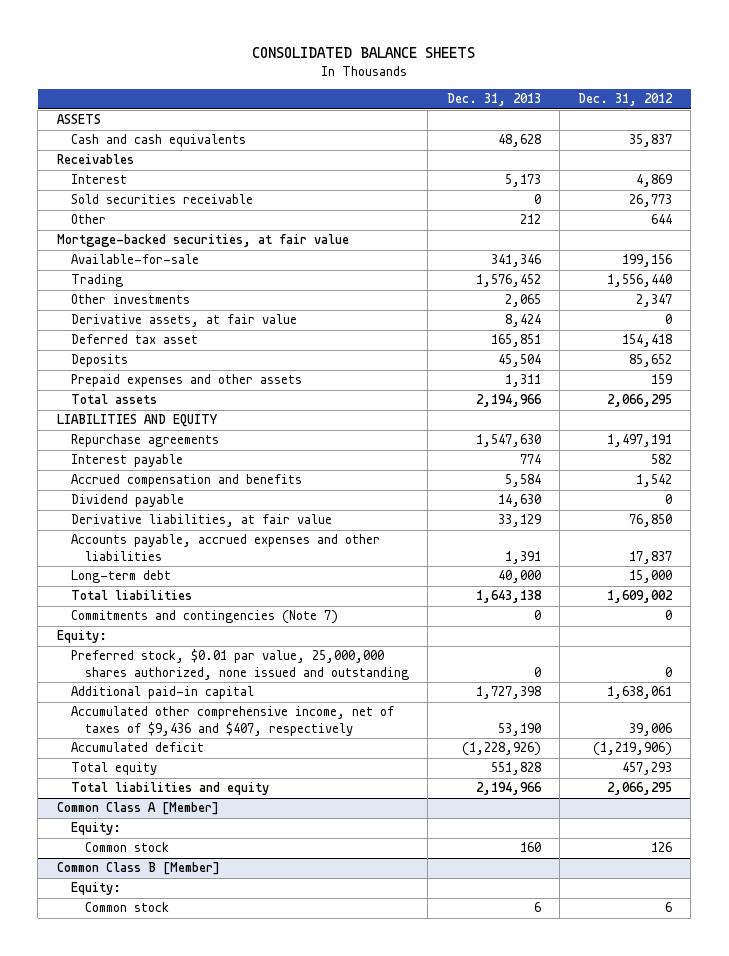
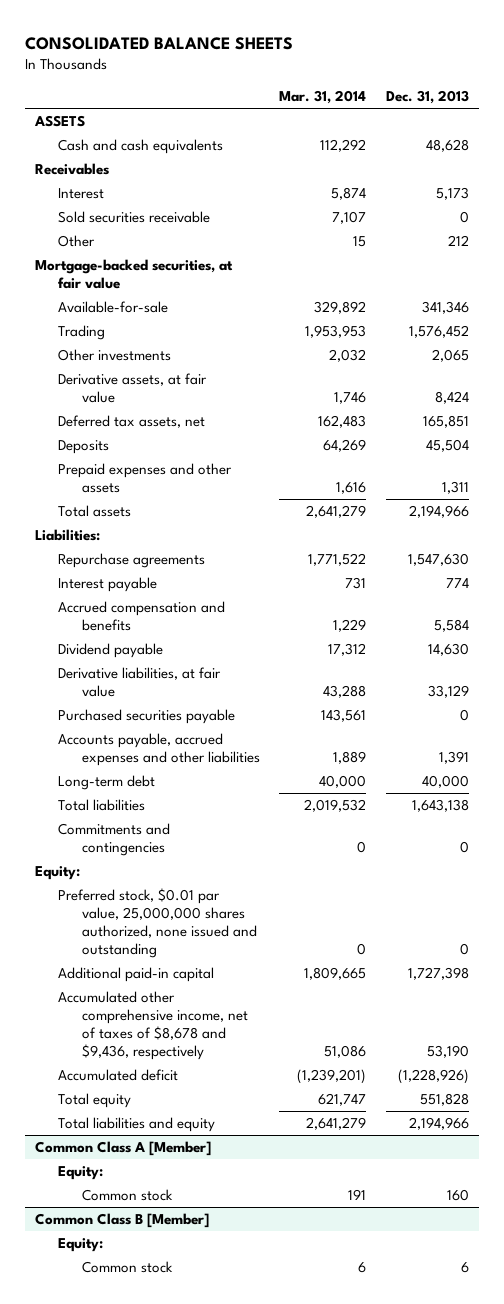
- | Dec. 31, 2013 | Dec. 31, 2012
+ | Mar. 31, 2014 | Dec. 31, 2013
- Deferred tax asset | 165,851 | 154,418
+ Deferred tax assets, net | 162,483 | 165,851
- LIABILITIES AND EQUITY
+ Liabilities:
+ Purchased securities payable | 143,561 | 0
- Commitments and contingencies (Note 7) | 0 | 0
+ Commitments and contingencies | 0 | 0
- Accumulated other comprehensive income, net of taxes of $9,436 and $407, respectively | 53,190 | 39,006
+ Accumulated other comprehensive income, net of taxes of $8,678 and $9,436, respectively | 51,086 | 53,190

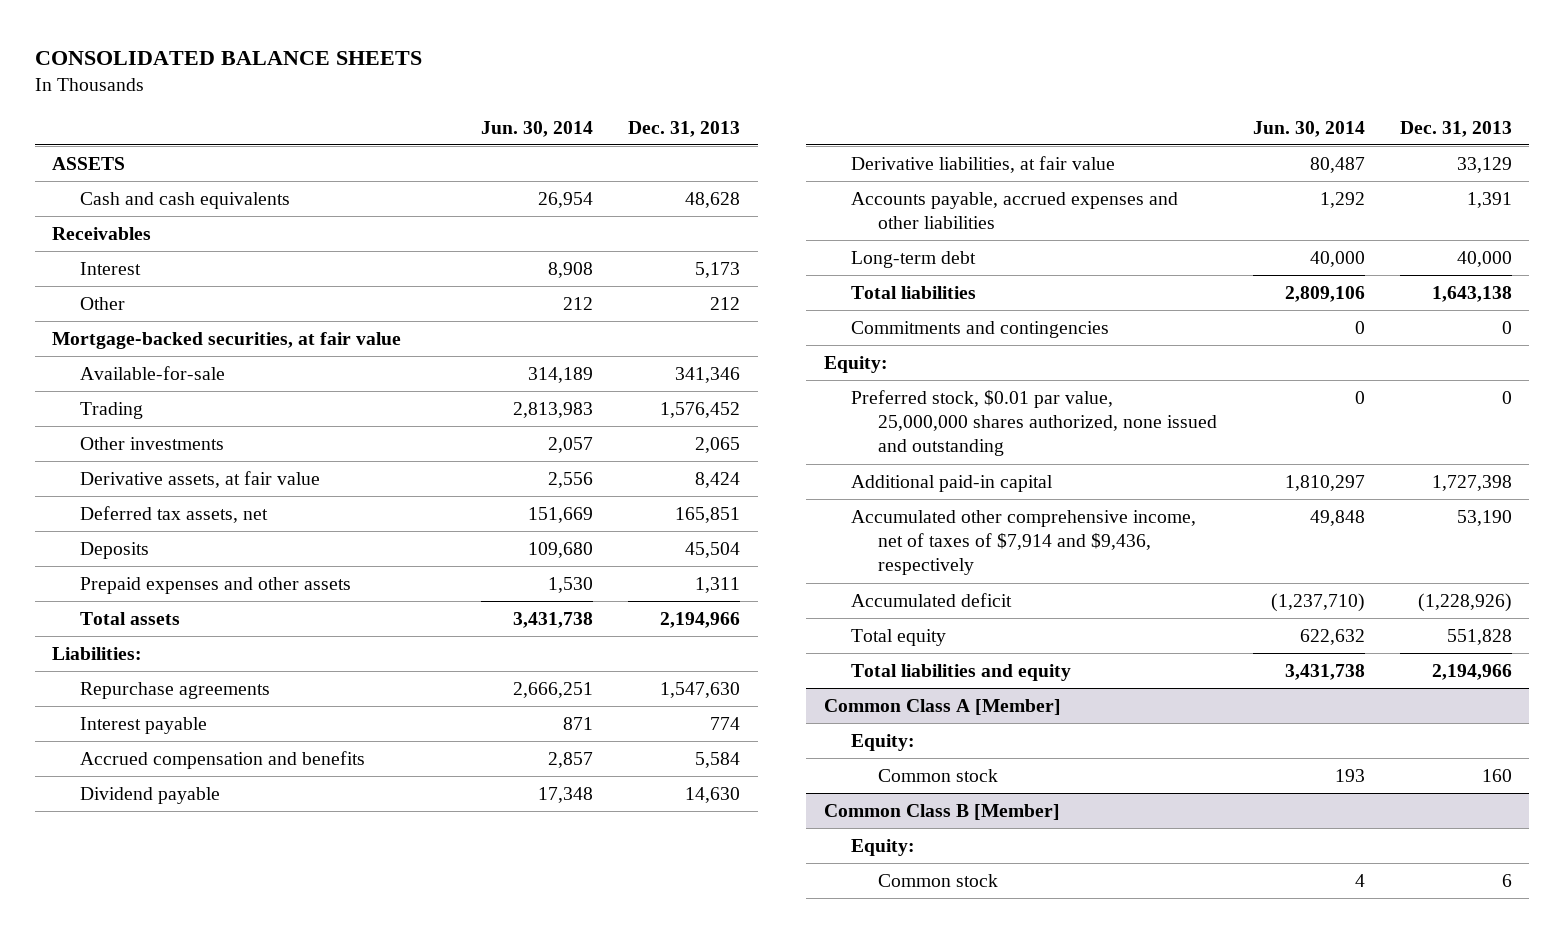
- | Mar. 31, 2014 | Dec. 31, 2013
+ | Jun. 30, 2014 | Dec. 31, 2013
- Sold securities receivable | 7,107 | 0
- Purchased securities payable | 143,561 | 0
- Accumulated other comprehensive income, net of taxes of $8,678 and $9,436, respectively | 51,086 | 53,190
+ Accumulated other comprehensive income, net of taxes of $7,914 and $9,436, respectively | 49,848 | 53,190

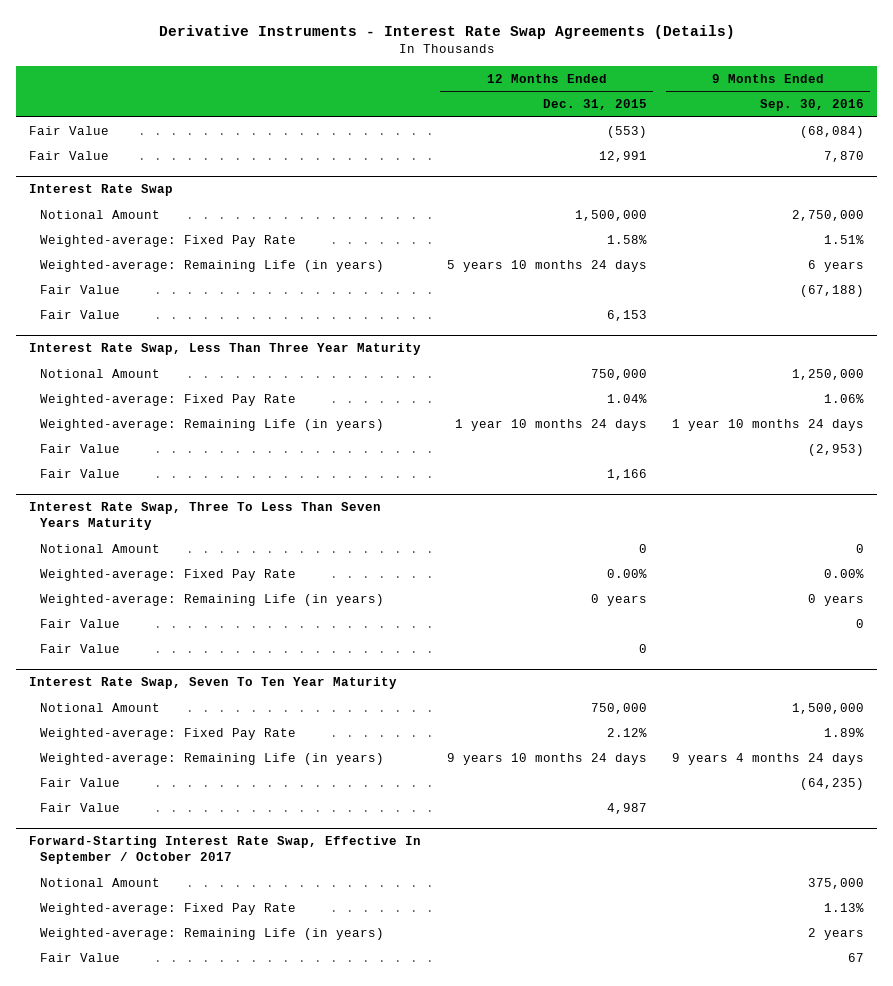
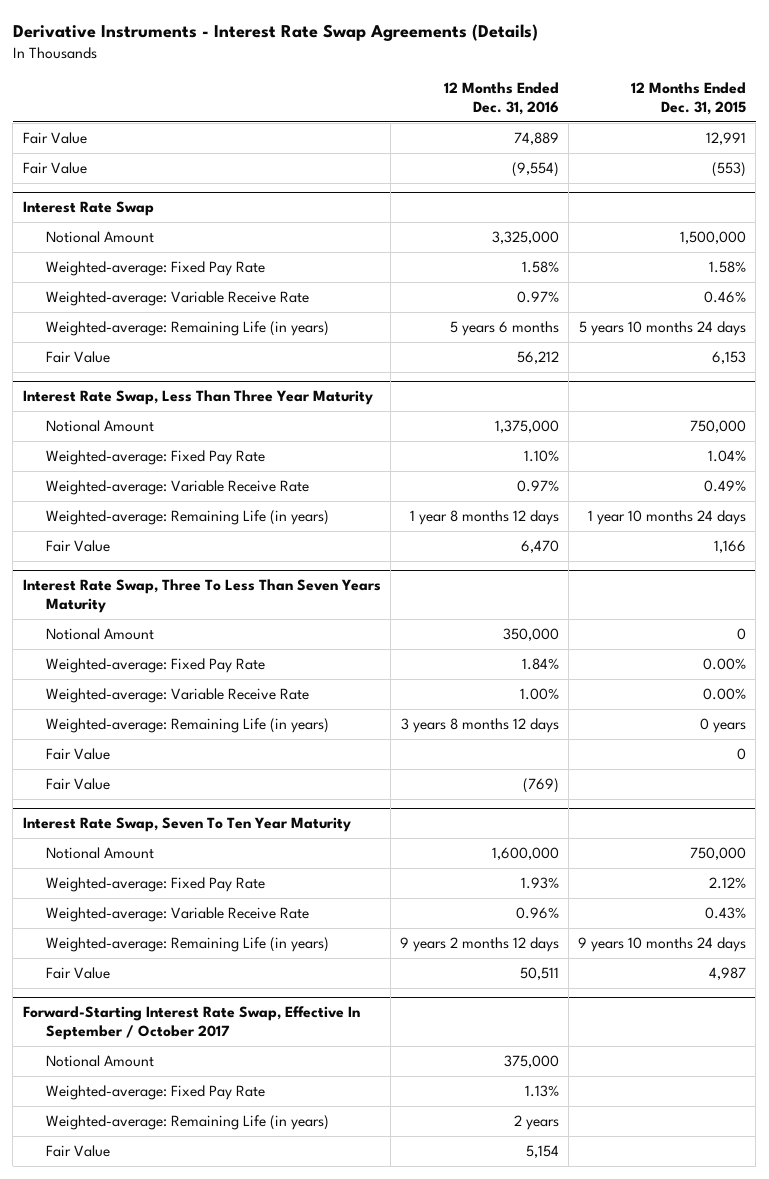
- | 12 Months Ended Dec. 31, 2015 | 9 Months Ended Sep. 30, 2016
+ | 12 Months Ended Dec. 31, 2016 | 12 Months Ended Dec. 31, 2015
moved down: Fair Value | (9,554) | (553)
@ Interest Rate Swap
+ Weighted-average: Variable Receive Rate | 0.97% | 0.46%
- Fair Value | | (67,188)
@ Interest Rate Swap, Less Than Three Year Maturity
+ Weighted-average: Variable Receive Rate | 0.97% | 0.49%
- Fair Value | | (2,953)
@ Interest Rate Swap, Three To Less Than Seven Years Maturity
+ Weighted-average: Variable Receive Rate | 1.00% | 0.00%
moved down: Fair Value | (769) |
@ Interest Rate Swap, Seven To Ten Year Maturity
+ Weighted-average: Variable Receive Rate | 0.96% | 0.43%
- Fair Value | | (64,235)

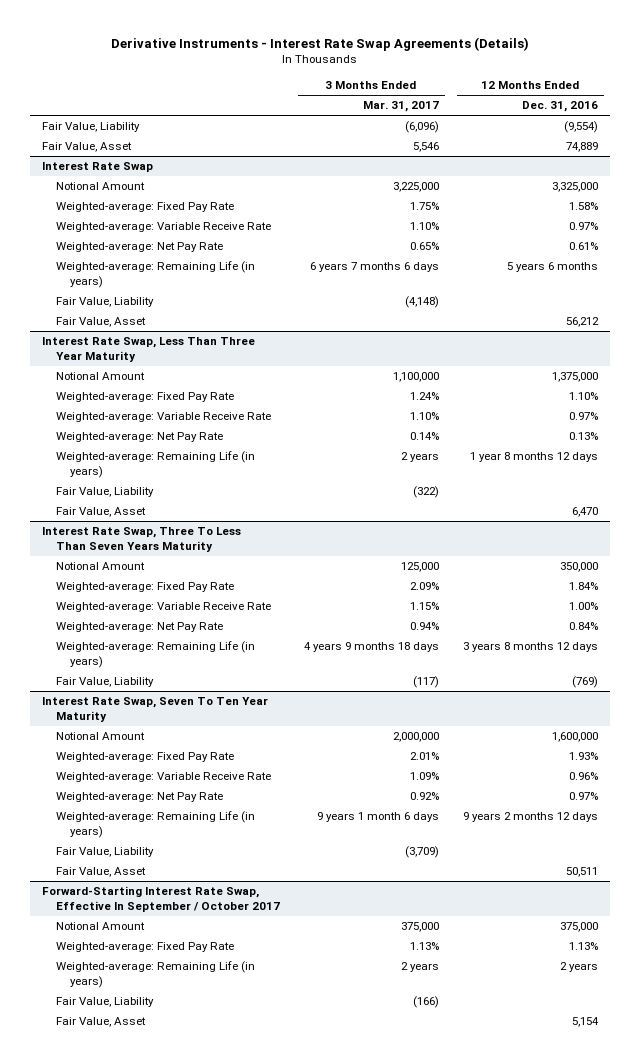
- | 12 Months Ended Dec. 31, 2016 | 12 Months Ended Dec. 31, 2015
+ | 3 Months Ended Mar. 31, 2017 | 12 Months Ended Dec. 31, 2016
- Fair Value | 74,889 | 12,991
- Fair Value | (9,554) | (553)
+ Fair Value, Liability | (6,096) | (9,554)
+ Fair Value, Asset | 5,546 | 74,889
@ Interest Rate Swap
+ Weighted-average: Net Pay Rate | 0.65% | 0.61%
- Fair Value | 56,212 | 6,153
+ Fair Value, Liability | (4,148) |
+ Fair Value, Asset | | 56,212
@ Interest Rate Swap, Less Than Three Year Maturity
+ Weighted-average: Net Pay Rate | 0.14% | 0.13%
- Fair Value | 6,470 | 1,166
+ Fair Value, Liability | (322) |
+ Fair Value, Asset | | 6,470
@ Interest Rate Swap, Three To Less Than Seven Years Maturity
+ Weighted-average: Net Pay Rate | 0.94% | 0.84%
- Fair Value | | 0
- Fair Value | (769) |
+ Fair Value, Liability | (117) | (769)
@ Interest Rate Swap, Seven To Ten Year Maturity
+ Weighted-average: Net Pay Rate | 0.92% | 0.97%
- Fair Value | 50,511 | 4,987
+ Fair Value, Liability | (3,709) |
+ Fair Value, Asset | | 50,511
@ Forward-Starting Interest Rate Swap, Effective In September / October 2017
- Fair Value | 5,154 |
+ Fair Value, Liability | (166) |
+ Fair Value, Asset | | 5,154

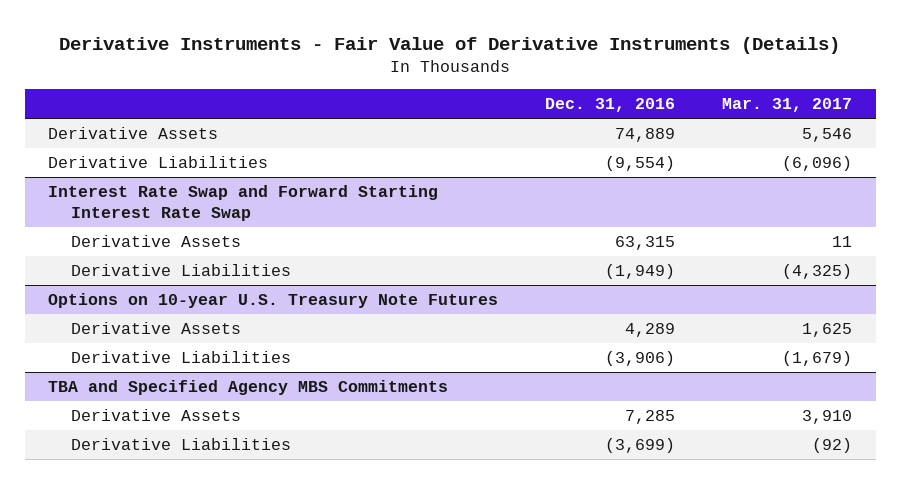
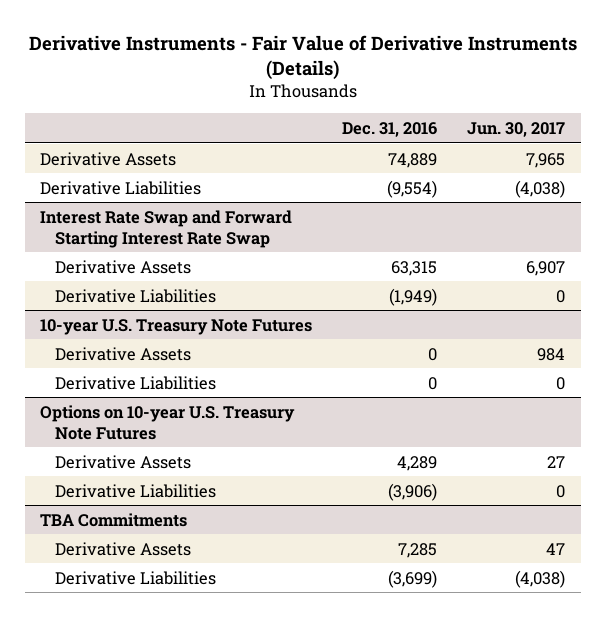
- | Dec. 31, 2016 | Mar. 31, 2017
+ | Dec. 31, 2016 | Jun. 30, 2017
+ 10-year U.S. Treasury Note Futures
+ Derivative Assets | 0 | 984
+ Derivative Liabilities | 0 | 0
- TBA and Specified Agency MBS Commitments
+ TBA Commitments

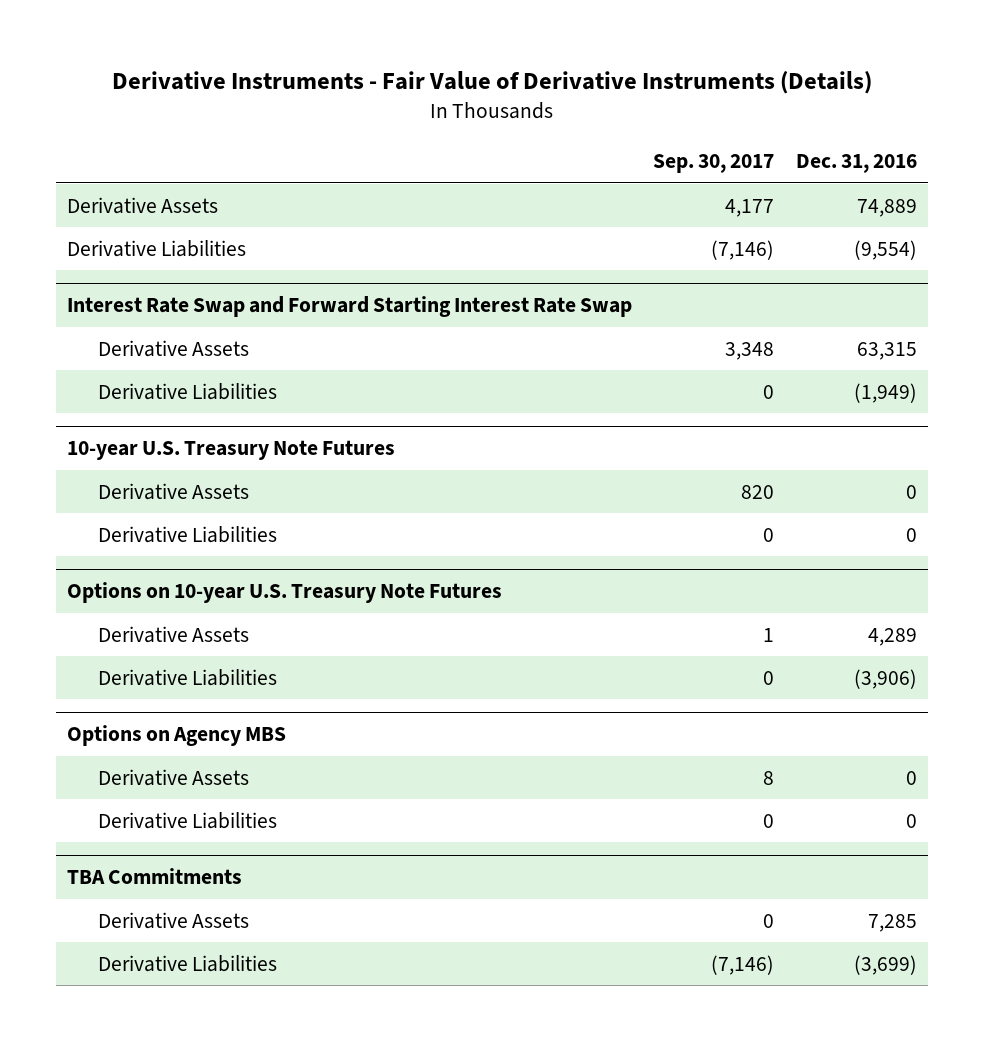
- | Dec. 31, 2016 | Jun. 30, 2017
+ | Sep. 30, 2017 | Dec. 31, 2016
+ Options on Agency MBS
+ Derivative Assets | 8 | 0
+ Derivative Liabilities | 0 | 0

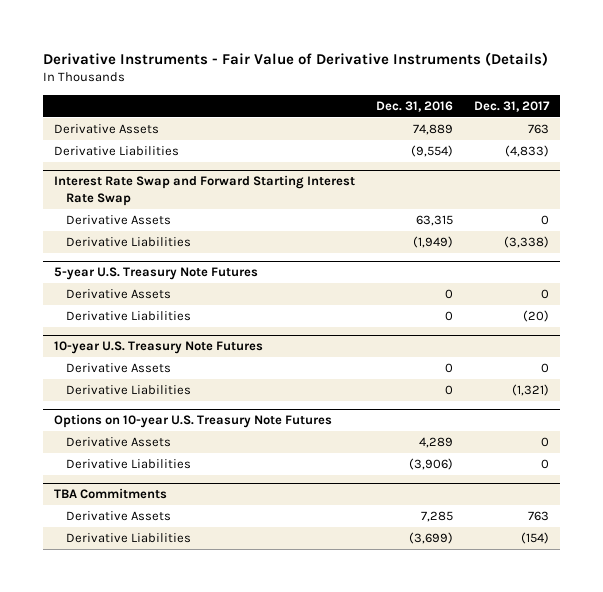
- | Sep. 30, 2017 | Dec. 31, 2016
+ | Dec. 31, 2016 | Dec. 31, 2017
+ 5-year U.S. Treasury Note Futures
+ Derivative Assets | 0 | 0
+ Derivative Liabilities | 0 | (20)
- Options on Agency MBS
- Derivative Assets | 8 | 0
- Derivative Liabilities | 0 | 0

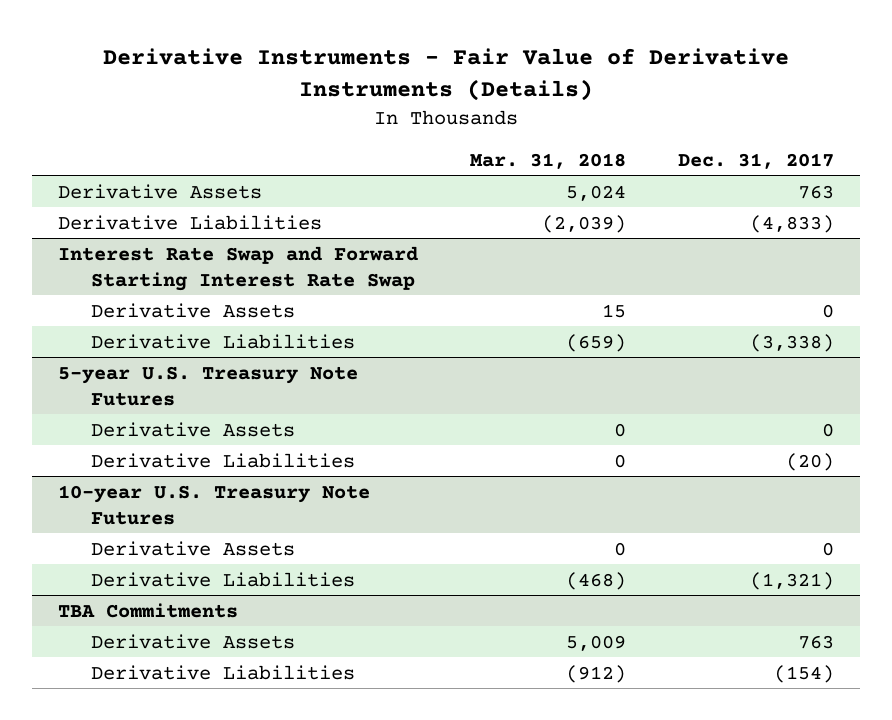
- | Dec. 31, 2016 | Dec. 31, 2017
+ | Mar. 31, 2018 | Dec. 31, 2017
- Options on 10-year U.S. Treasury Note Futures
- Derivative Assets | 4,289 | 0
- Derivative Liabilities | (3,906) | 0

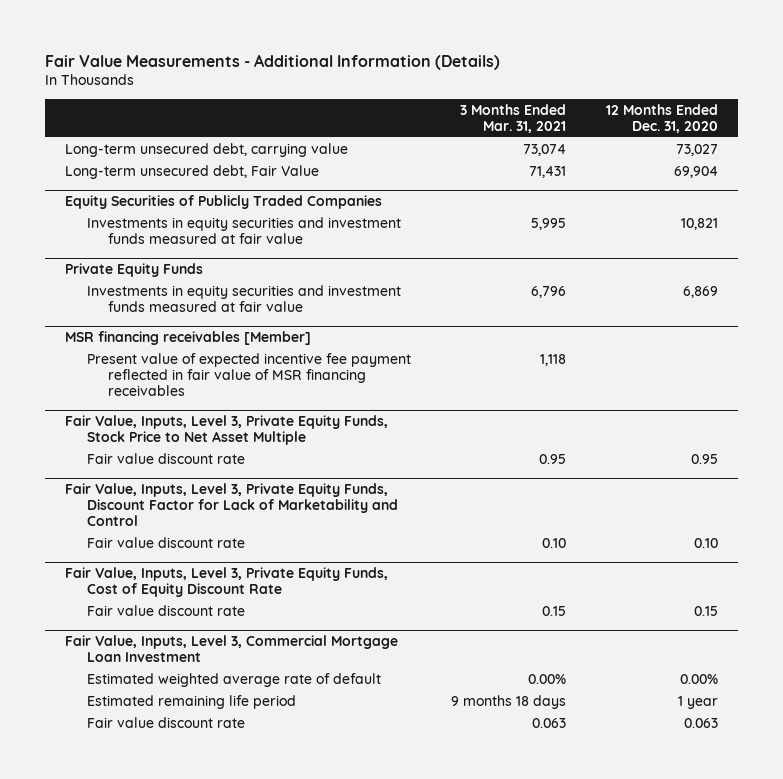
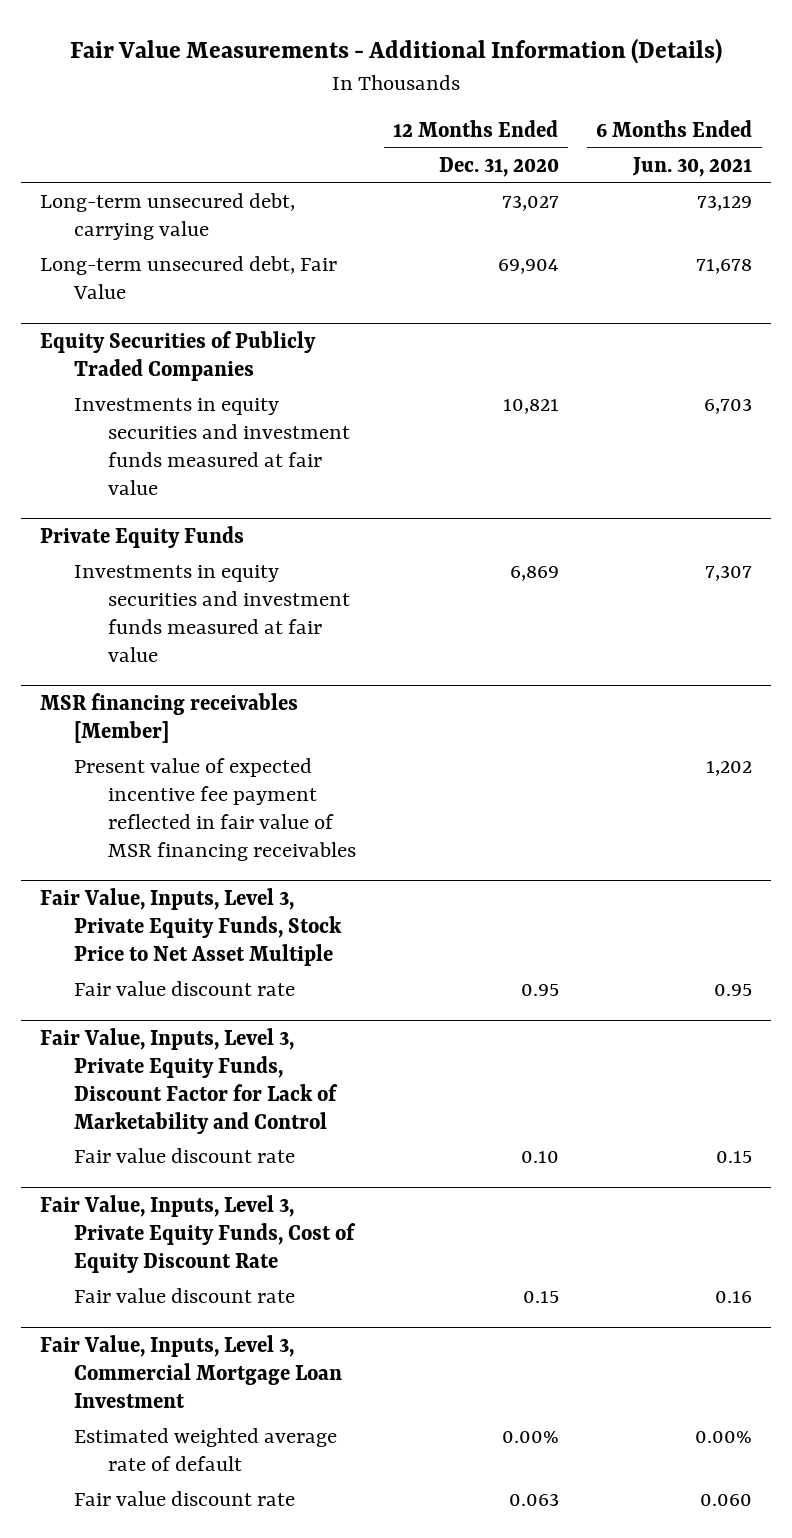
- | 3 Months Ended Mar. 31, 2021 | 12 Months Ended Dec. 31, 2020
+ | 12 Months Ended Dec. 31, 2020 | 6 Months Ended Jun. 30, 2021
@ Fair Value, Inputs, Level 3, Commercial Mortgage Loan Investment
- Estimated remaining life period | 9 months 18 days | 1 year

